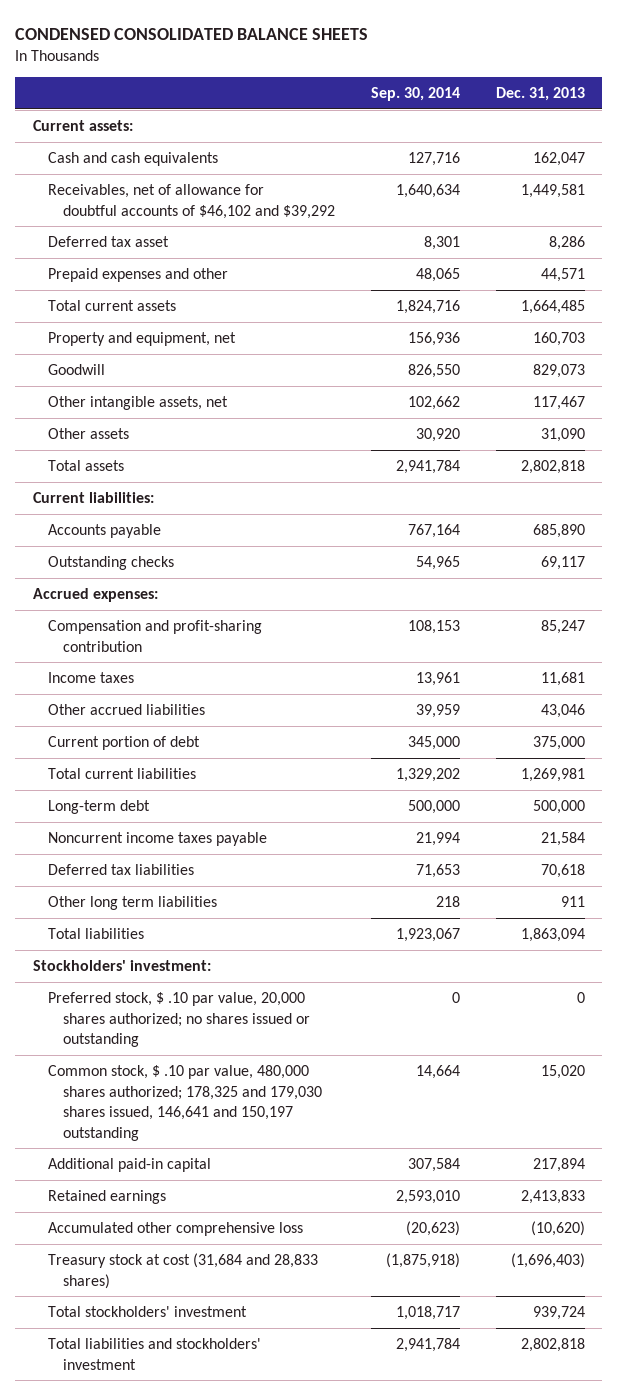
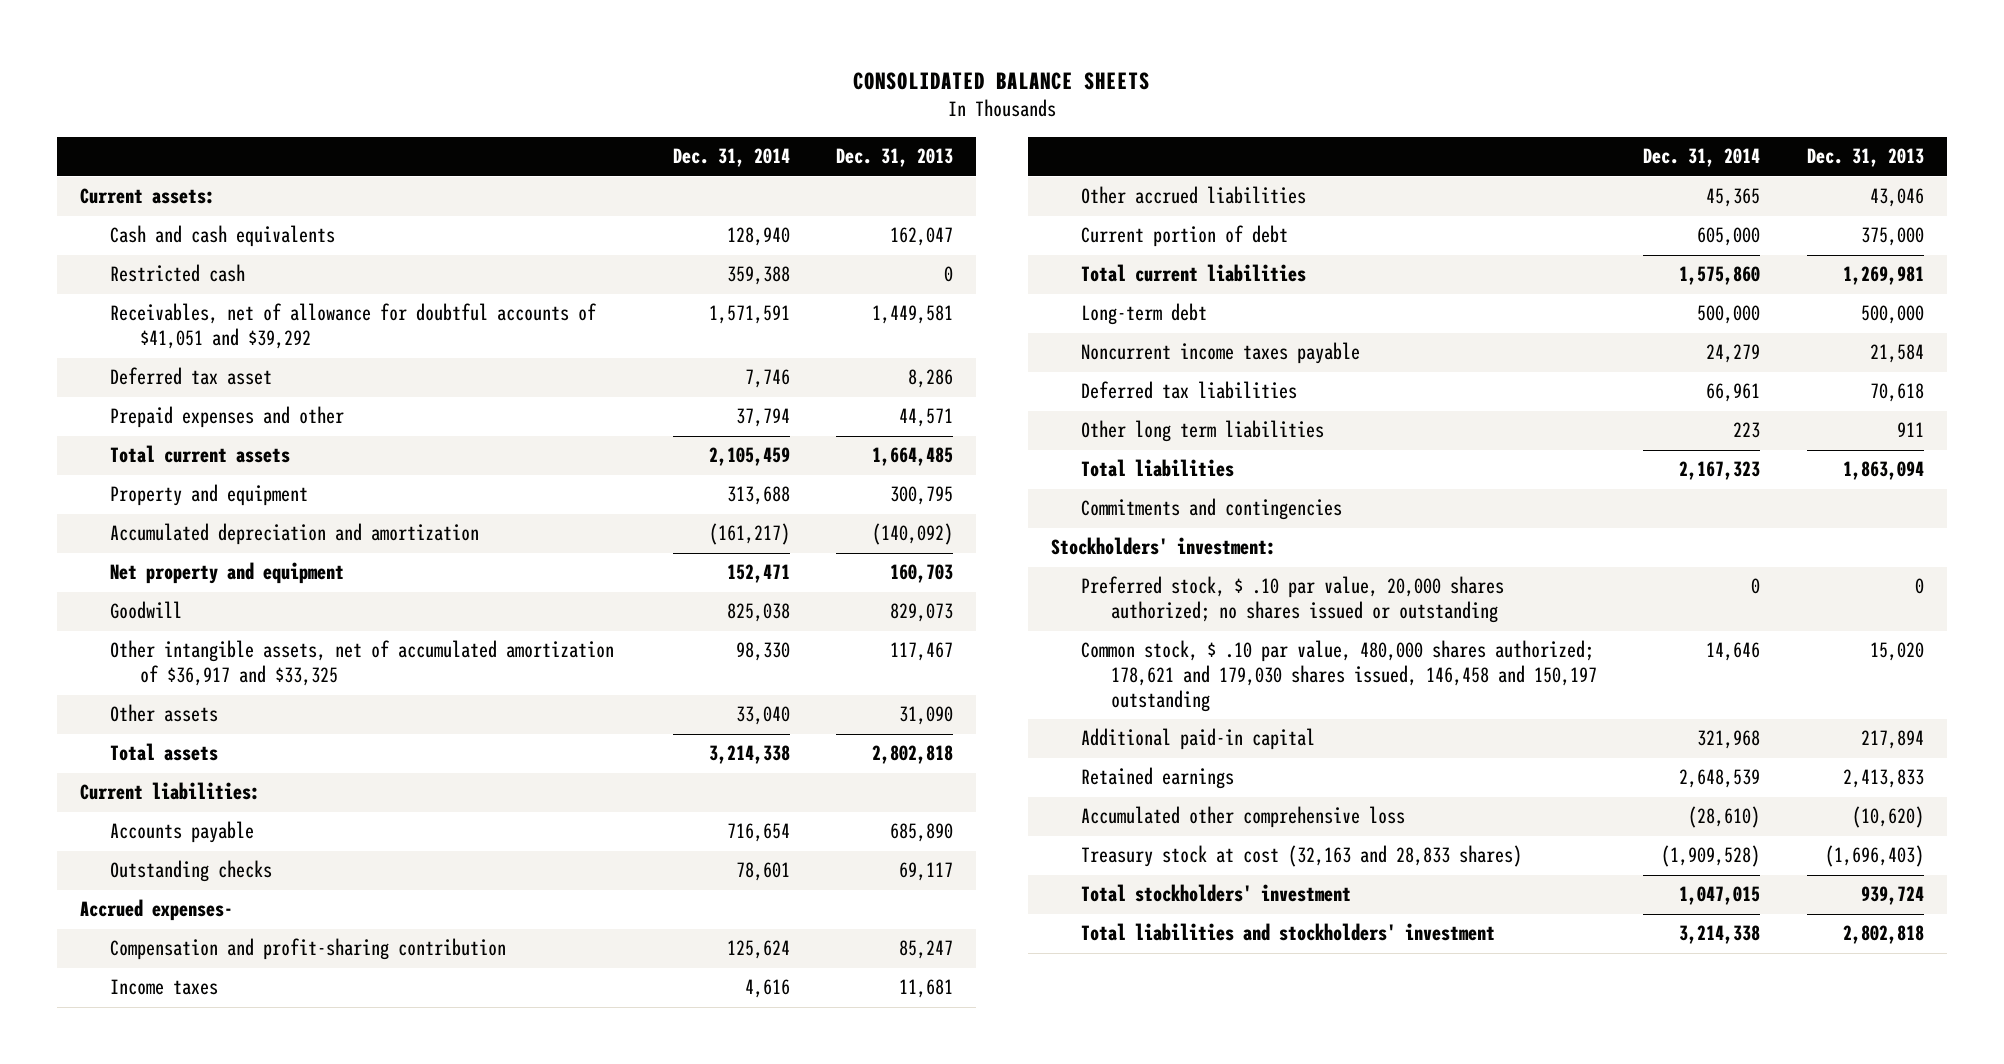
- CONDENSED CONSOLIDATED BALANCE SHEETS
+ CONSOLIDATED BALANCE SHEETS
- | Sep. 30, 2014 | Dec. 31, 2013
+ | Dec. 31, 2014 | Dec. 31, 2013
- Receivables, net of allowance for doubtful accounts of $46,102 and $39,292 | 1,640,634 | 1,449,581
+ Restricted cash | 359,388 | 0
+ Receivables, net of allowance for doubtful accounts of $41,051 and $39,292 | 1,571,591 | 1,449,581
- Property and equipment, net | 156,936 | 160,703
+ Property and equipment | 313,688 | 300,795
+ Accumulated depreciation and amortization | (161,217) | (140,092)
+ Net property and equipment | 152,471 | 160,703
- Other intangible assets, net | 102,662 | 117,467
+ Other intangible assets, net of accumulated amortization of $36,917 and $33,325 | 98,330 | 117,467
- Accrued expenses:
+ Accrued expenses-
+ Commitments and contingencies
- Common stock, $ .10 par value, 480,000 shares authorized; 178,325 and 179,030 shares issued, 146,641 and 150,197 outstanding | 14,664 | 15,020
+ Common stock, $ .10 par value, 480,000 shares authorized; 178,621 and 179,030 shares issued, 146,458 and 150,197 outstanding | 14,646 | 15,020
- Treasury stock at cost (31,684 and 28,833 shares) | (1,875,918) | (1,696,403)
+ Treasury stock at cost (32,163 and 28,833 shares) | (1,909,528) | (1,696,403)

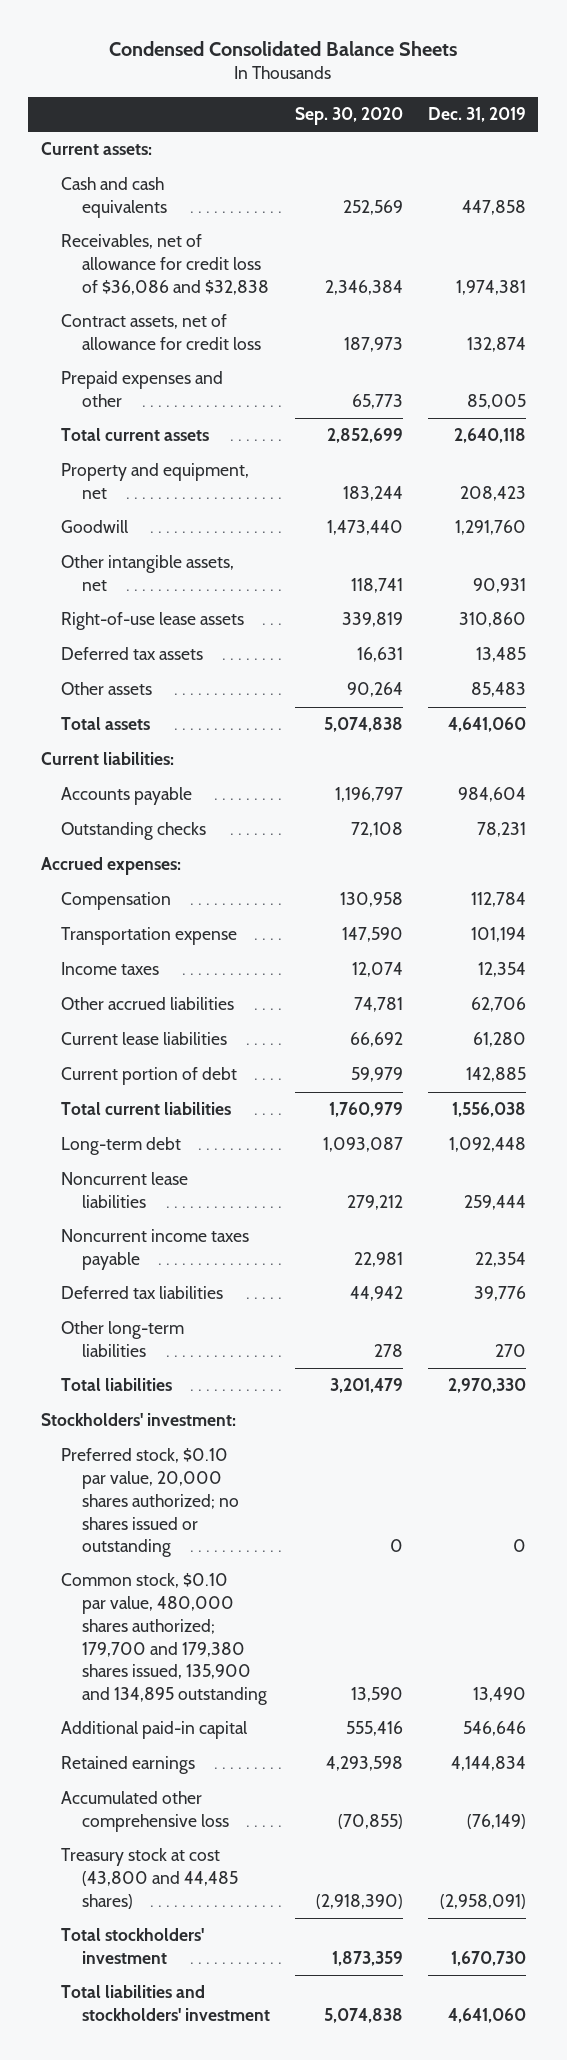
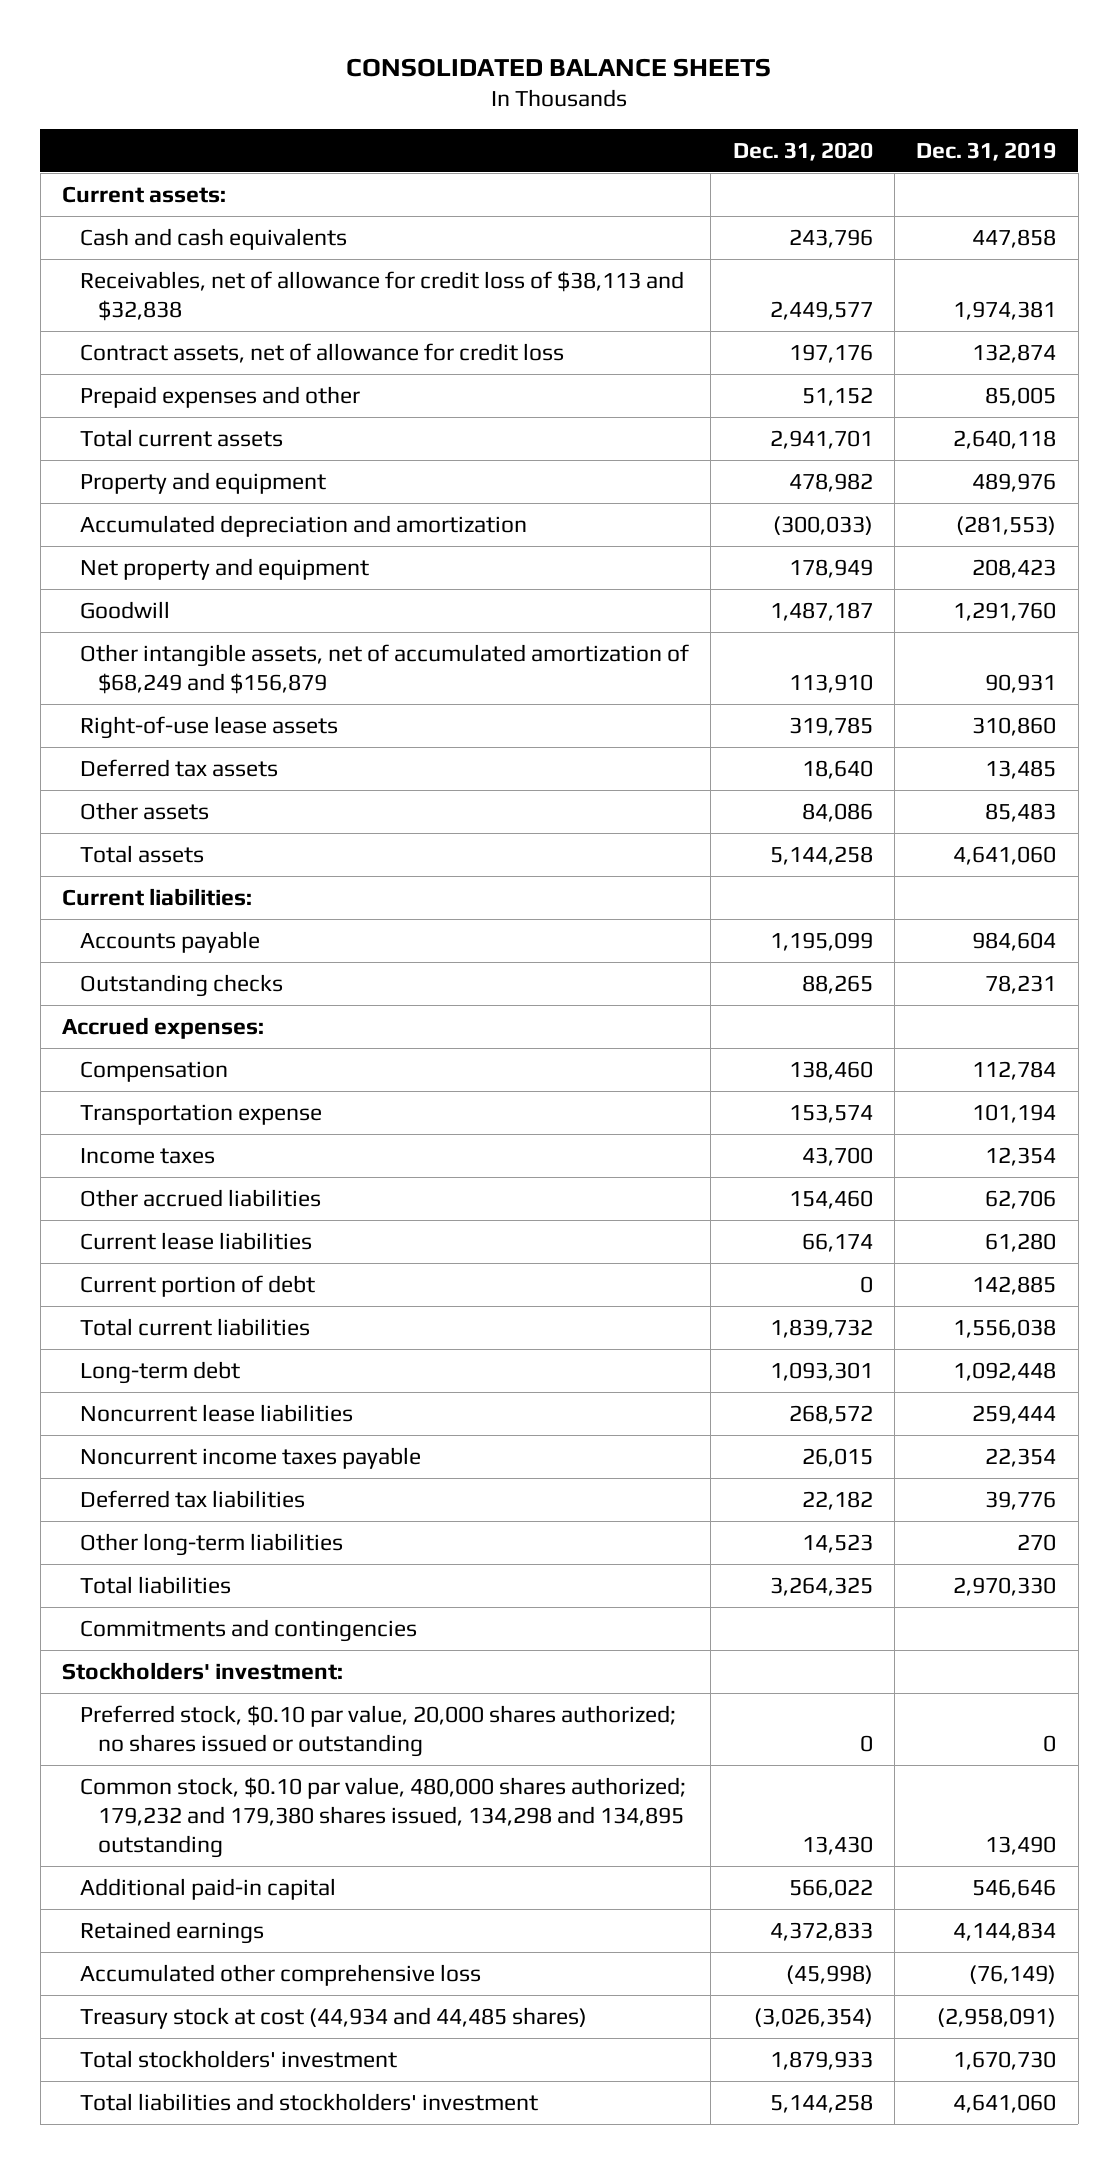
- Condensed Consolidated Balance Sheets
+ CONSOLIDATED BALANCE SHEETS
- | Sep. 30, 2020 | Dec. 31, 2019
+ | Dec. 31, 2020 | Dec. 31, 2019
- Receivables, net of allowance for credit loss of $36,086 and $32,838 | 2,346,384 | 1,974,381
+ Receivables, net of allowance for credit loss of $38,113 and $32,838 | 2,449,577 | 1,974,381
- Property and equipment, net | 183,244 | 208,423
+ Property and equipment | 478,982 | 489,976
+ Accumulated depreciation and amortization | (300,033) | (281,553)
+ Net property and equipment | 178,949 | 208,423
- Other intangible assets, net | 118,741 | 90,931
+ Other intangible assets, net of accumulated amortization of $68,249 and $156,879 | 113,910 | 90,931
+ Commitments and contingencies
- Common stock, $0.10 par value, 480,000 shares authorized; 179,700 and 179,380 shares issued, 135,900 and 134,895 outstanding | 13,590 | 13,490
+ Common stock, $0.10 par value, 480,000 shares authorized; 179,232 and 179,380 shares issued, 134,298 and 134,895 outstanding | 13,430 | 13,490
- Treasury stock at cost (43,800 and 44,485 shares) | (2,918,390) | (2,958,091)
+ Treasury stock at cost (44,934 and 44,485 shares) | (3,026,354) | (2,958,091)

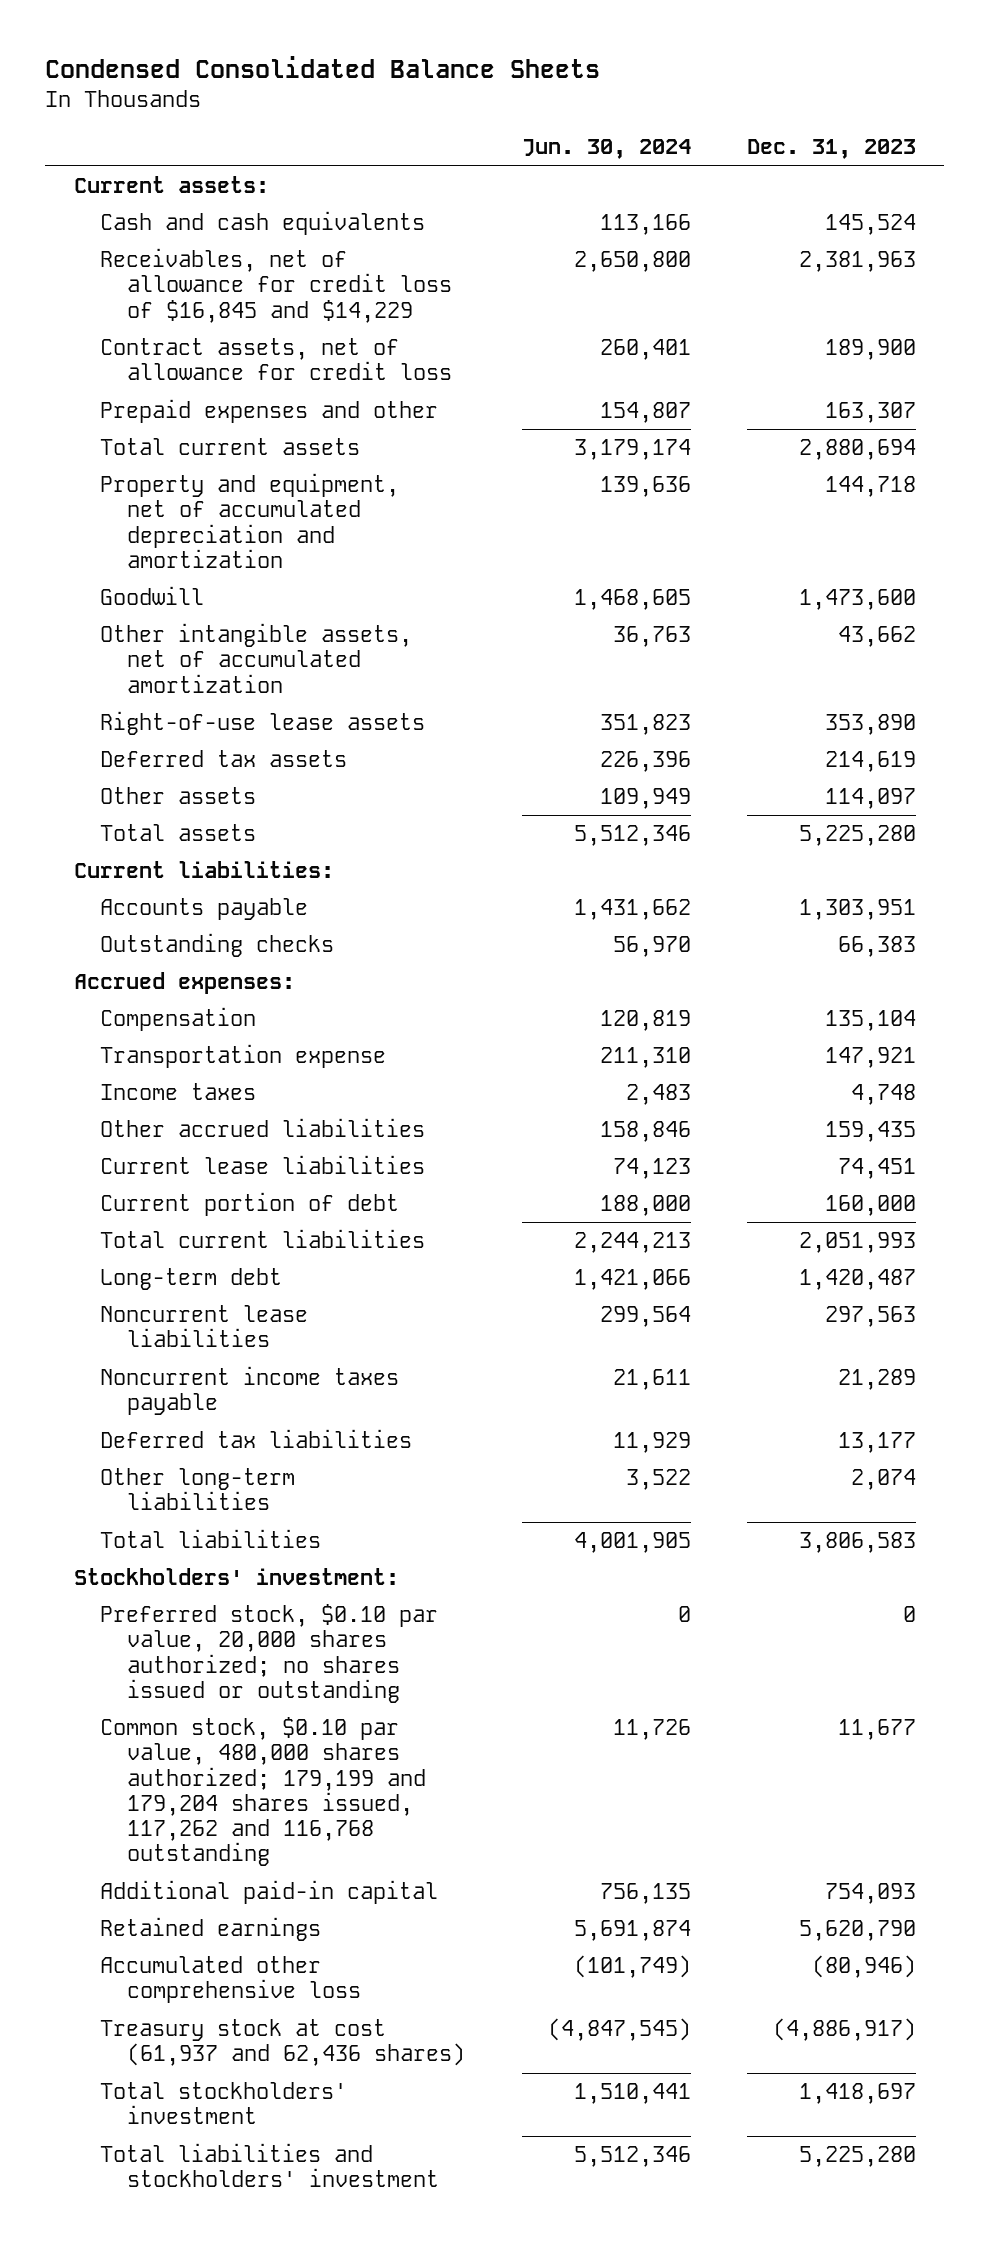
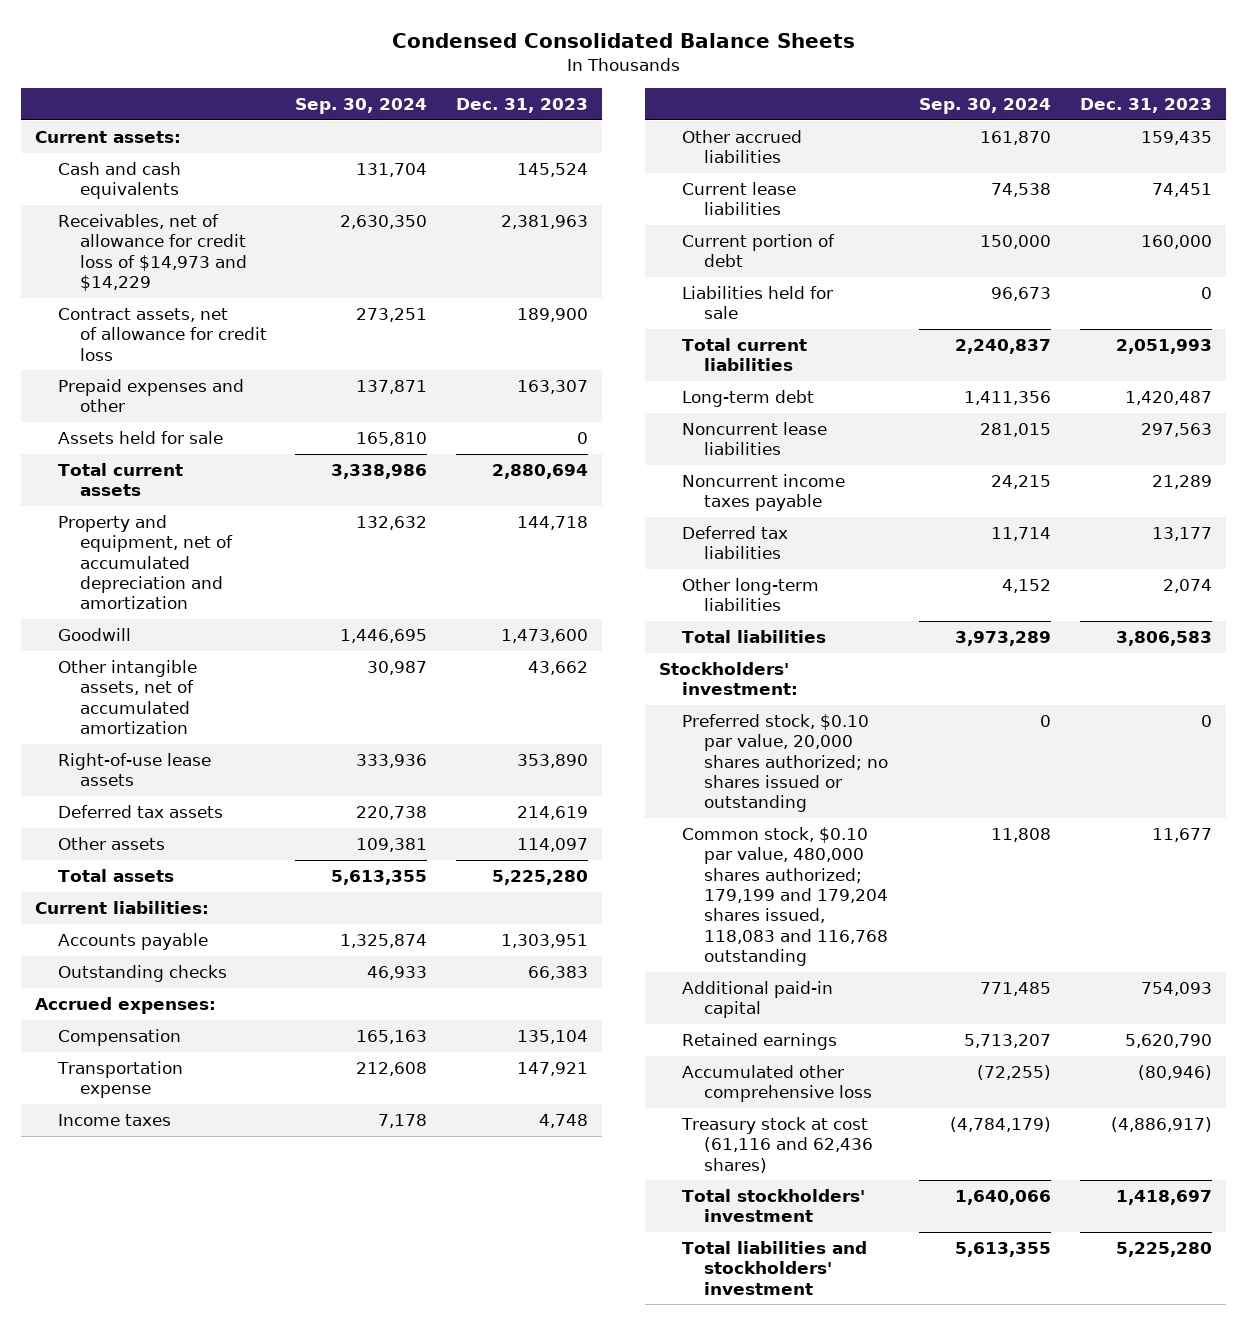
- | Jun. 30, 2024 | Dec. 31, 2023
+ | Sep. 30, 2024 | Dec. 31, 2023
- Receivables, net of allowance for credit loss of $16,845 and $14,229 | 2,650,800 | 2,381,963
+ Receivables, net of allowance for credit loss of $14,973 and $14,229 | 2,630,350 | 2,381,963
+ Assets held for sale | 165,810 | 0
+ Liabilities held for sale | 96,673 | 0
- Common stock, $0.10 par value, 480,000 shares authorized; 179,199 and 179,204 shares issued, 117,262 and 116,768 outstanding | 11,726 | 11,677
+ Common stock, $0.10 par value, 480,000 shares authorized; 179,199 and 179,204 shares issued, 118,083 and 116,768 outstanding | 11,808 | 11,677
- Treasury stock at cost (61,937 and 62,436 shares) | (4,847,545) | (4,886,917)
+ Treasury stock at cost (61,116 and 62,436 shares) | (4,784,179) | (4,886,917)

